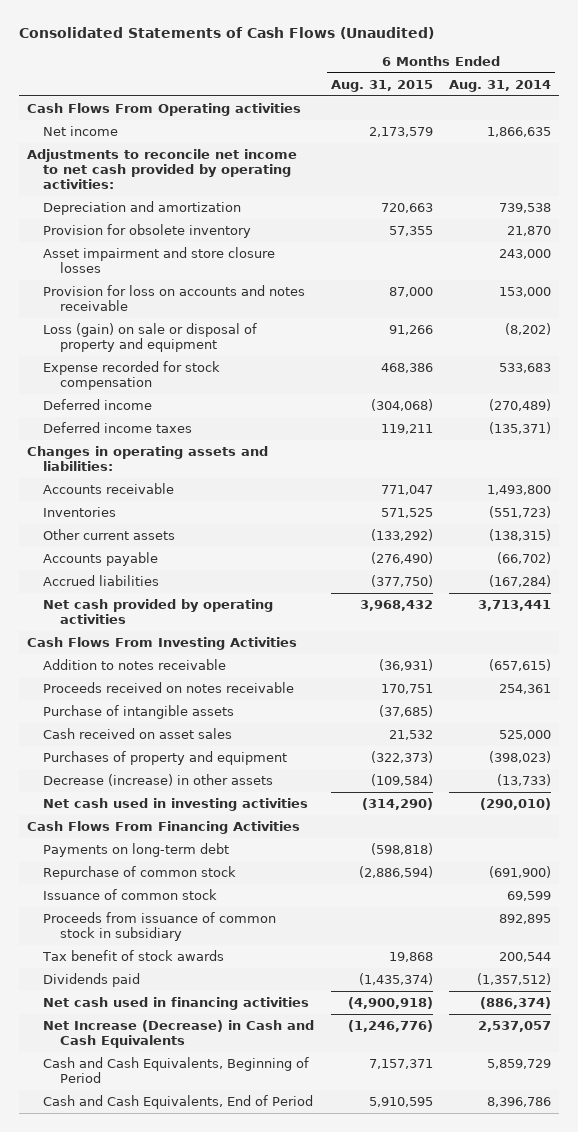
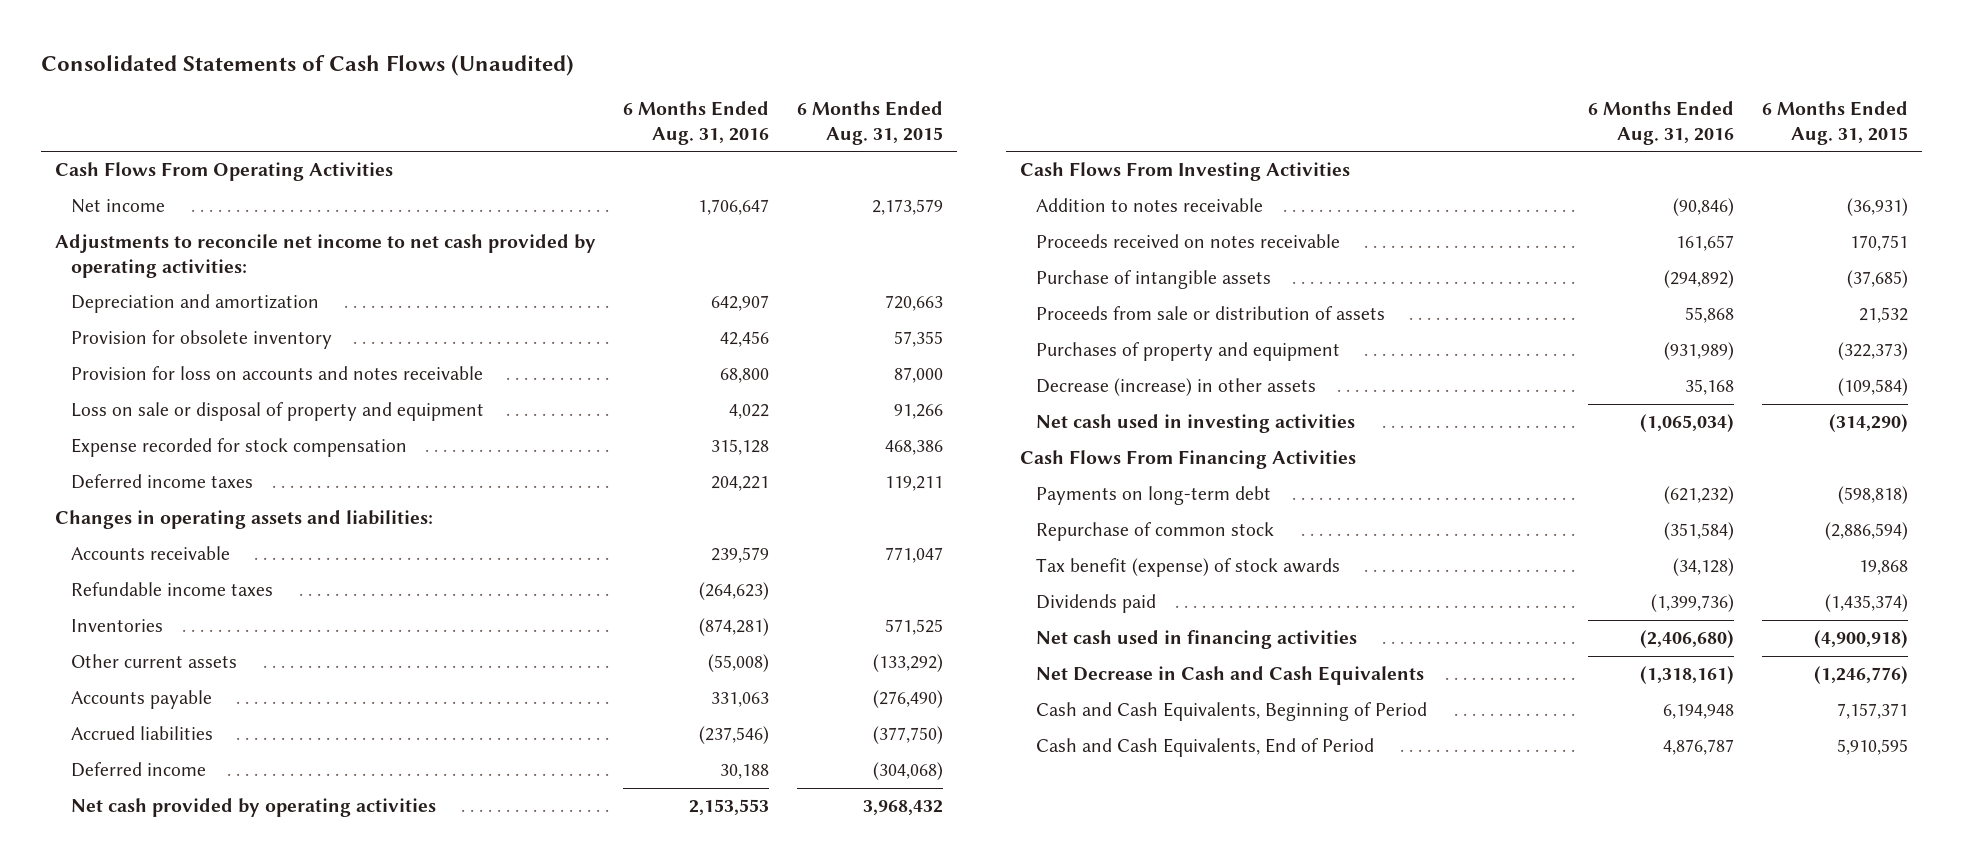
- | 6 Months Ended Aug. 31, 2015 | 6 Months Ended Aug. 31, 2014
+ | 6 Months Ended Aug. 31, 2016 | 6 Months Ended Aug. 31, 2015
- Cash Flows From Operating activities
+ Cash Flows From Operating Activities
- Asset impairment and store closure losses | | 243,000
- Loss (gain) on sale or disposal of property and equipment | 91,266 | (8,202)
+ Loss on sale or disposal of property and equipment | 4,022 | 91,266
+ Refundable income taxes | (264,623) |
moved down: Deferred income | 30,188 | (304,068)
- Cash received on asset sales | 21,532 | 525,000
+ Proceeds from sale or distribution of assets | 55,868 | 21,532
- Issuance of common stock | | 69,599
- Proceeds from issuance of common stock in subsidiary | | 892,895
- Tax benefit of stock awards | 19,868 | 200,544
+ Tax benefit (expense) of stock awards | (34,128) | 19,868
- Net Increase (Decrease) in Cash and Cash Equivalents | (1,246,776) | 2,537,057
+ Net Decrease in Cash and Cash Equivalents | (1,318,161) | (1,246,776)

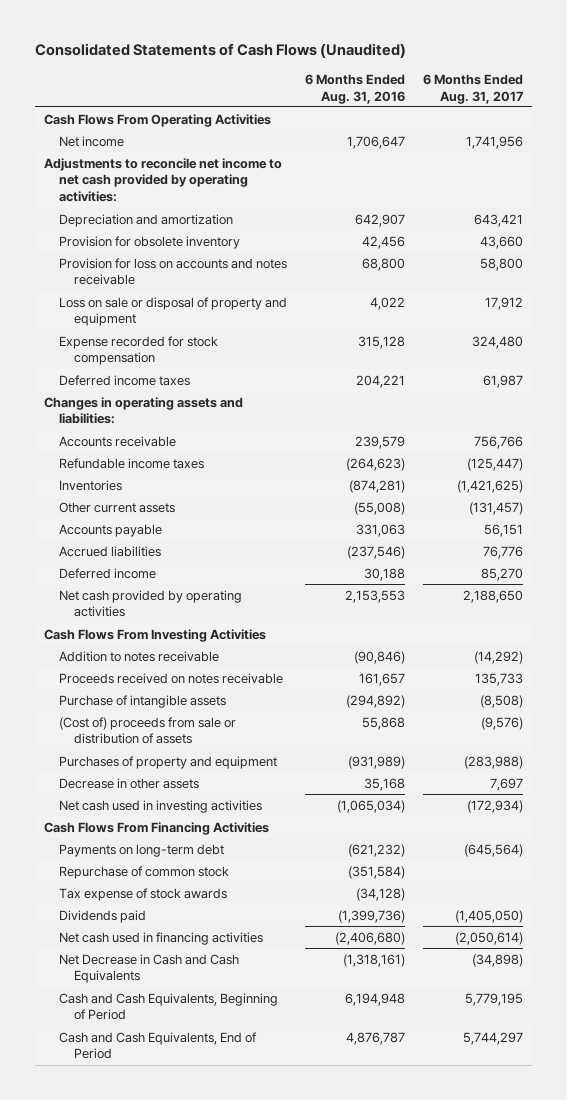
- | 6 Months Ended Aug. 31, 2016 | 6 Months Ended Aug. 31, 2015
+ | 6 Months Ended Aug. 31, 2016 | 6 Months Ended Aug. 31, 2017
- Proceeds from sale or distribution of assets | 55,868 | 21,532
+ (Cost of) proceeds from sale or distribution of assets | 55,868 | (9,576)
- Decrease (increase) in other assets | 35,168 | (109,584)
+ Decrease in other assets | 35,168 | 7,697
- Tax benefit (expense) of stock awards | (34,128) | 19,868
+ Tax expense of stock awards | (34,128) |

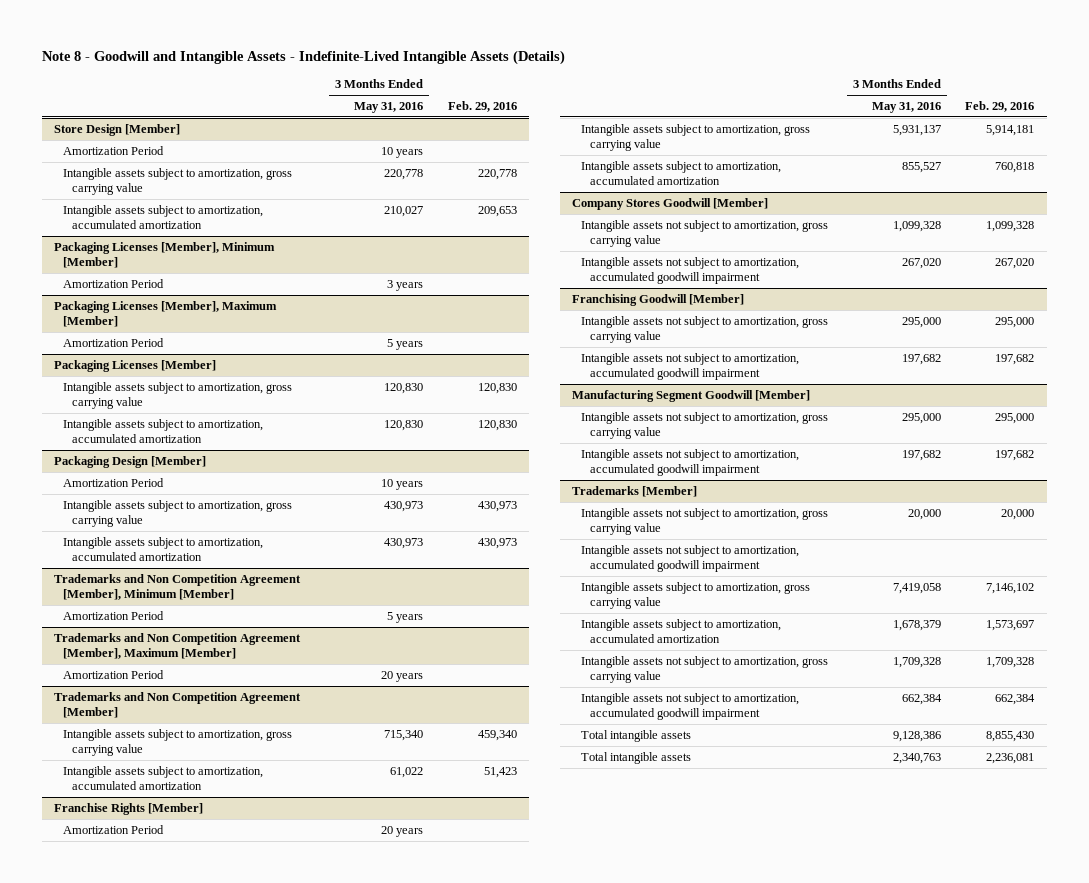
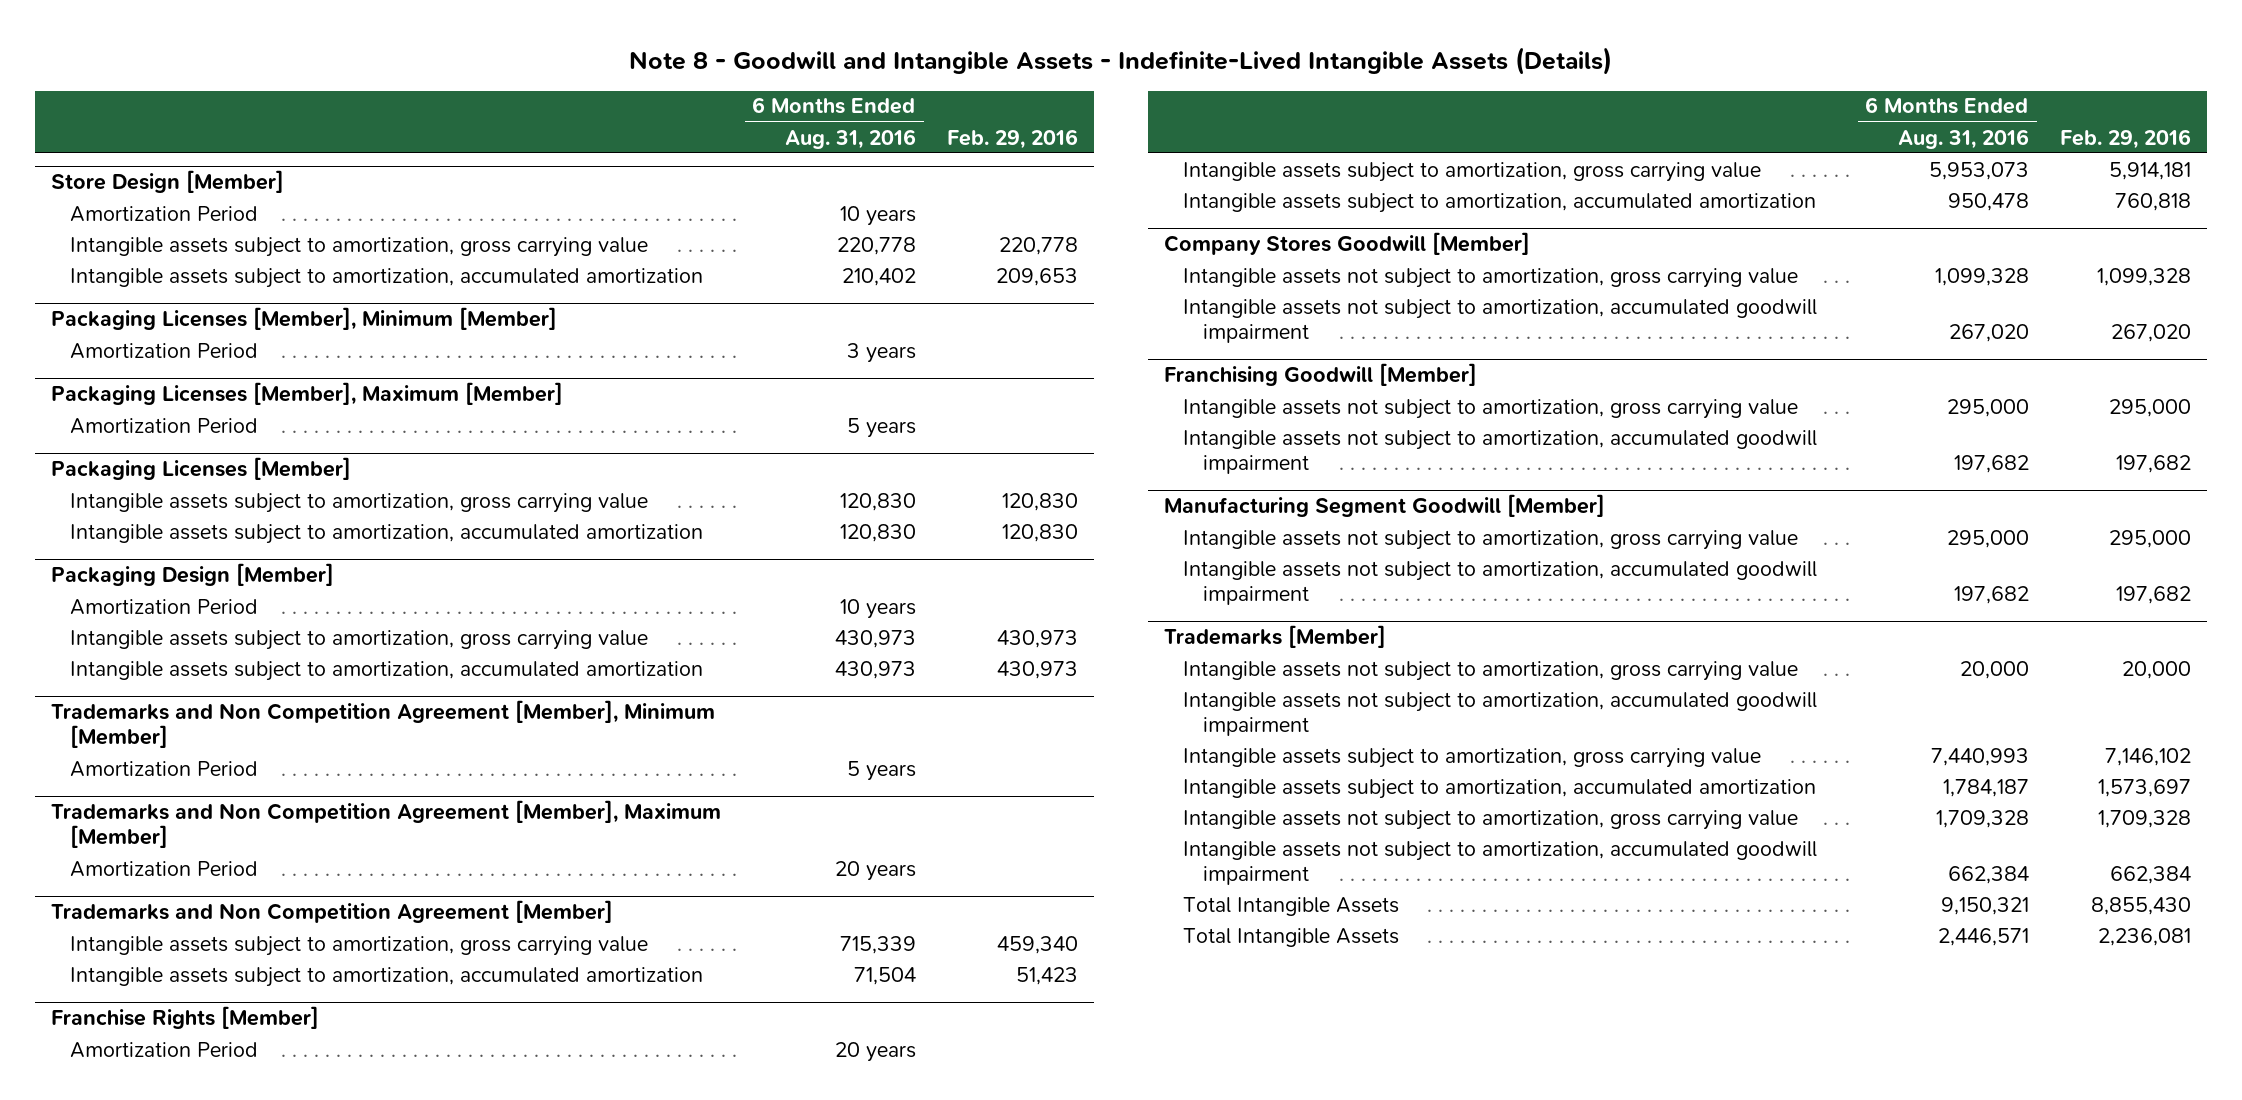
- | 3 Months Ended May 31, 2016 | Feb. 29, 2016
+ | 6 Months Ended Aug. 31, 2016 | Feb. 29, 2016
@ Trademarks [Member]
- Total intangible assets | 9,128,386 | 8,855,430
- Total intangible assets | 2,340,763 | 2,236,081
+ Total Intangible Assets | 9,150,321 | 8,855,430
+ Total Intangible Assets | 2,446,571 | 2,236,081

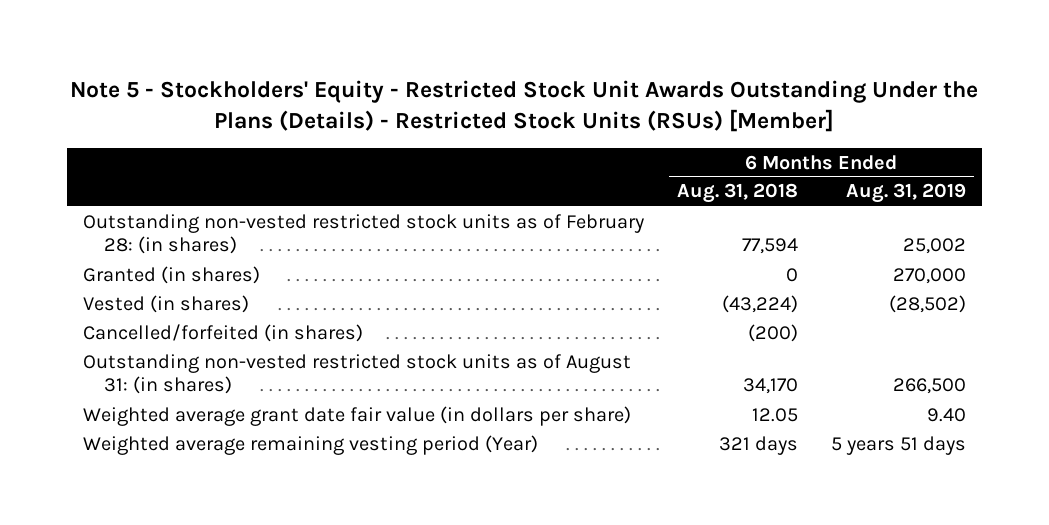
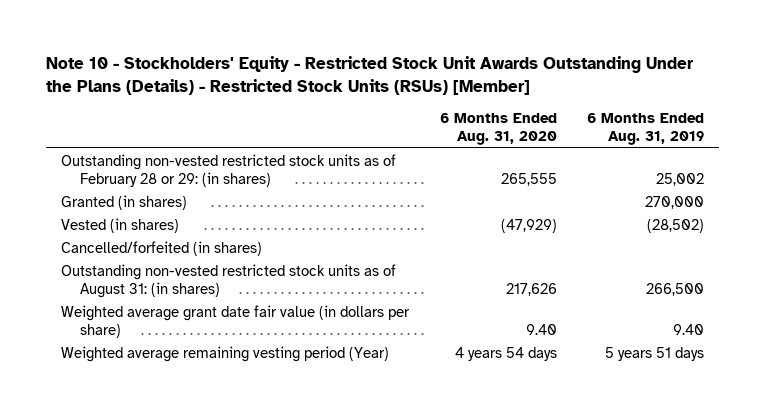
- Note 5 - Stockholders' Equity - Restricted Stock Unit Awards Outstanding Under the Plans (Details) - Restricted Stock Units (RSUs) [Member]
+ Note 10 - Stockholders' Equity - Restricted Stock Unit Awards Outstanding Under the Plans (Details) - Restricted Stock Units (RSUs) [Member]
- | 6 Months Ended Aug. 31, 2018 | 6 Months Ended Aug. 31, 2019
+ | 6 Months Ended Aug. 31, 2020 | 6 Months Ended Aug. 31, 2019
- Outstanding non-vested restricted stock units as of February 28: (in shares) | 77,594 | 25,002
+ Outstanding non-vested restricted stock units as of February 28 or 29: (in shares) | 265,555 | 25,002

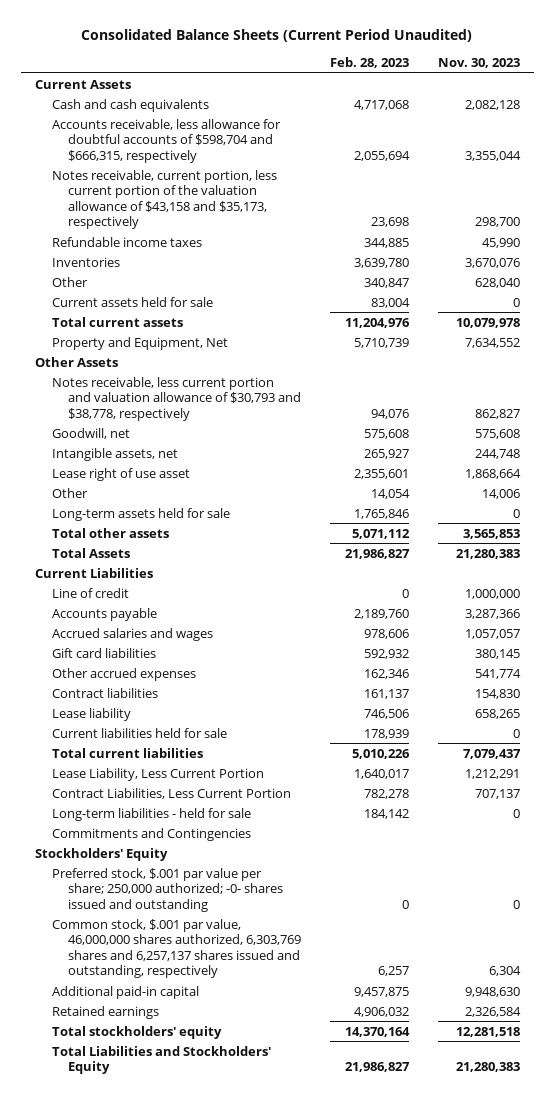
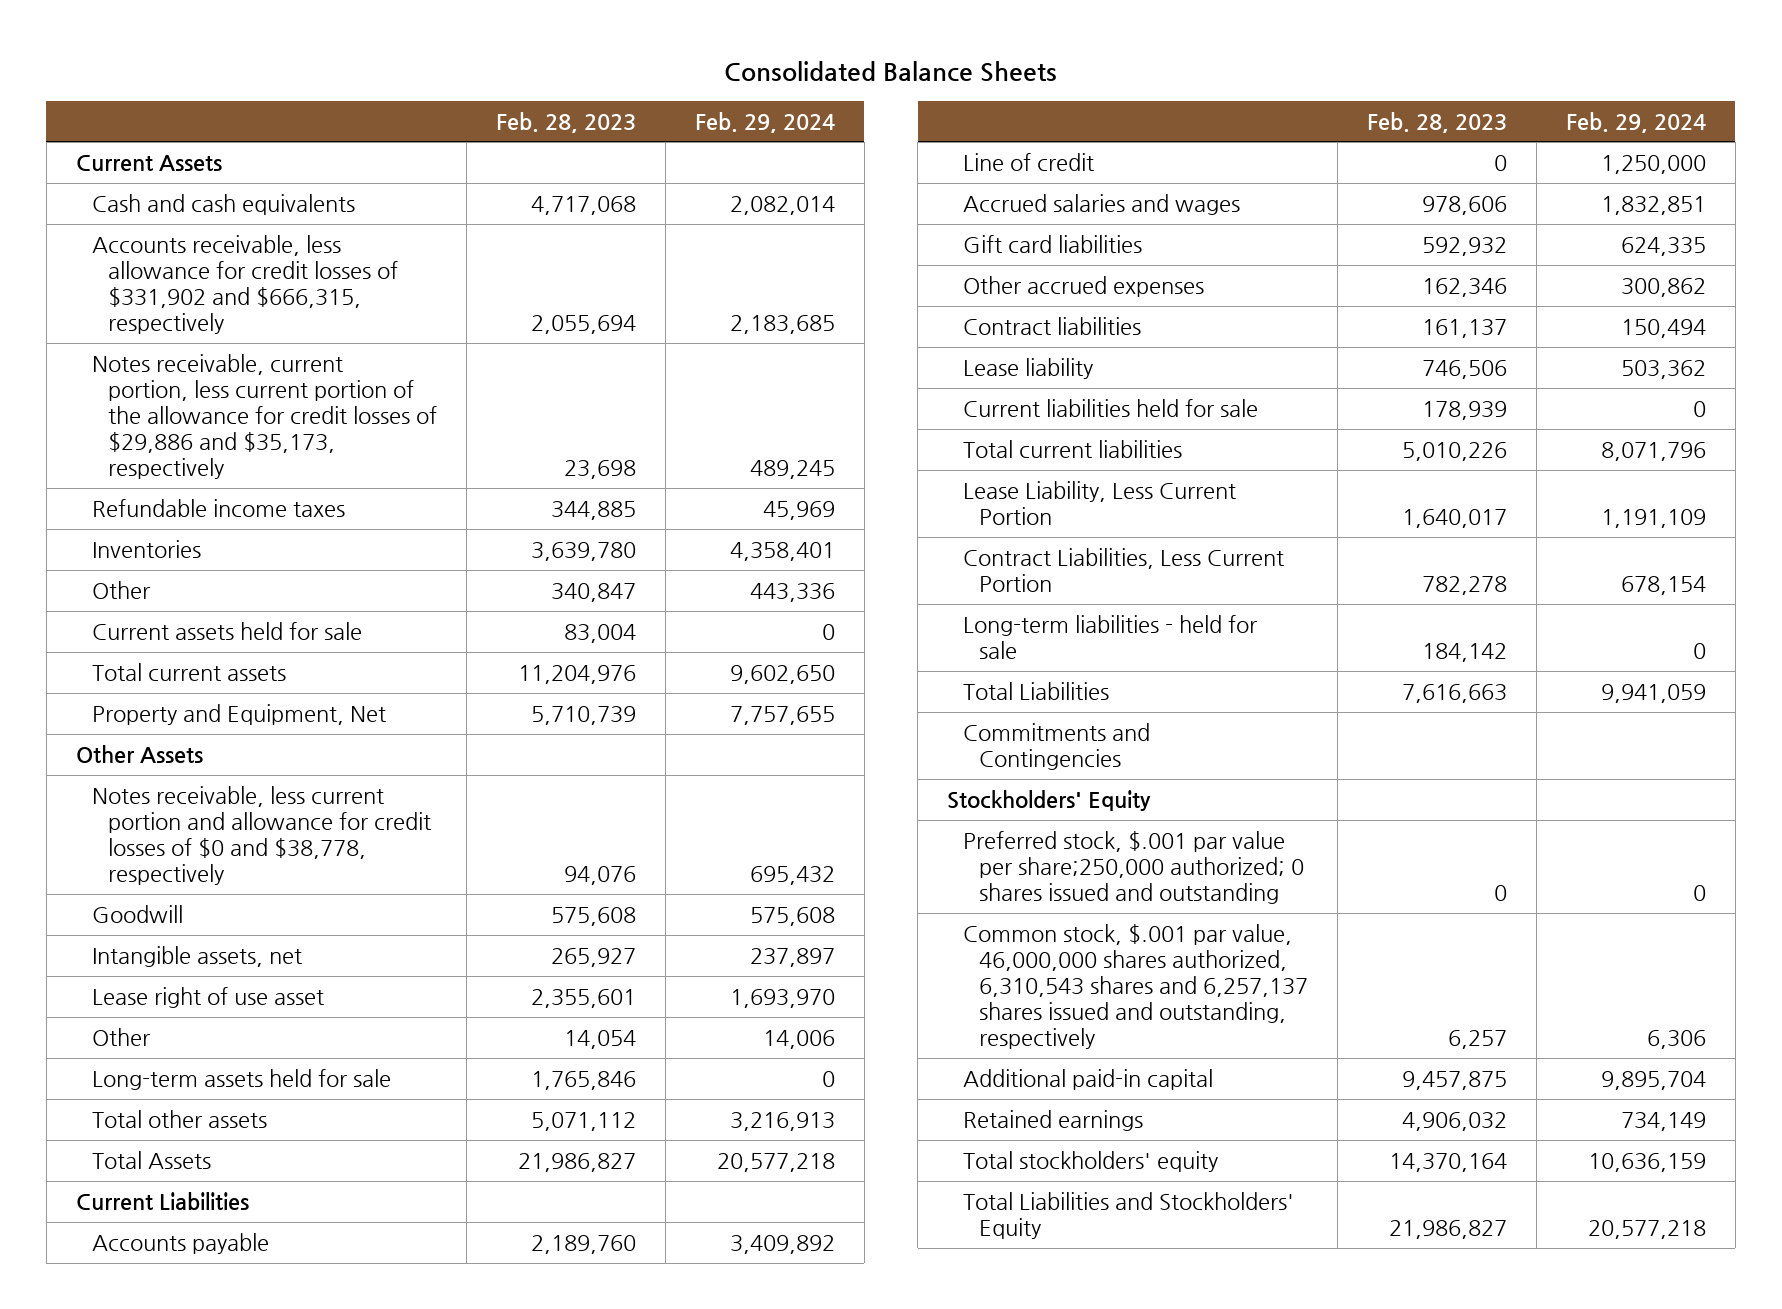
- Consolidated Balance Sheets (Current Period Unaudited)
+ Consolidated Balance Sheets
- | Feb. 28, 2023 | Nov. 30, 2023
+ | Feb. 28, 2023 | Feb. 29, 2024
- Accounts receivable, less allowance for doubtful accounts of $598,704 and $666,315, respectively | 2,055,694 | 3,355,044
- Notes receivable, current portion, less current portion of the valuation allowance of $43,158 and $35,173, respectively | 23,698 | 298,700
+ Accounts receivable, less allowance for credit losses of $331,902 and $666,315, respectively | 2,055,694 | 2,183,685
+ Notes receivable, current portion, less current portion of the allowance for credit losses of $29,886 and $35,173, respectively | 23,698 | 489,245
- Notes receivable, less current portion and valuation allowance of $30,793 and $38,778, respectively | 94,076 | 862,827
- Goodwill, net | 575,608 | 575,608
+ Notes receivable, less current portion and allowance for credit losses of $0 and $38,778, respectively | 94,076 | 695,432
+ Goodwill | 575,608 | 575,608
moved down: Line of credit | 0 | 1,250,000
+ Total Liabilities | 7,616,663 | 9,941,059
- Preferred stock, $.001 par value per share; 250,000 authorized; -0- shares issued and outstanding | 0 | 0
- Common stock, $.001 par value, 46,000,000 shares authorized, 6,303,769 shares and 6,257,137 shares issued and outstanding, respectively | 6,257 | 6,304
+ Preferred stock, $.001 par value per share;250,000 authorized; 0 shares issued and outstanding | 0 | 0
+ Common stock, $.001 par value, 46,000,000 shares authorized, 6,310,543 shares and 6,257,137 shares issued and outstanding, respectively | 6,257 | 6,306

